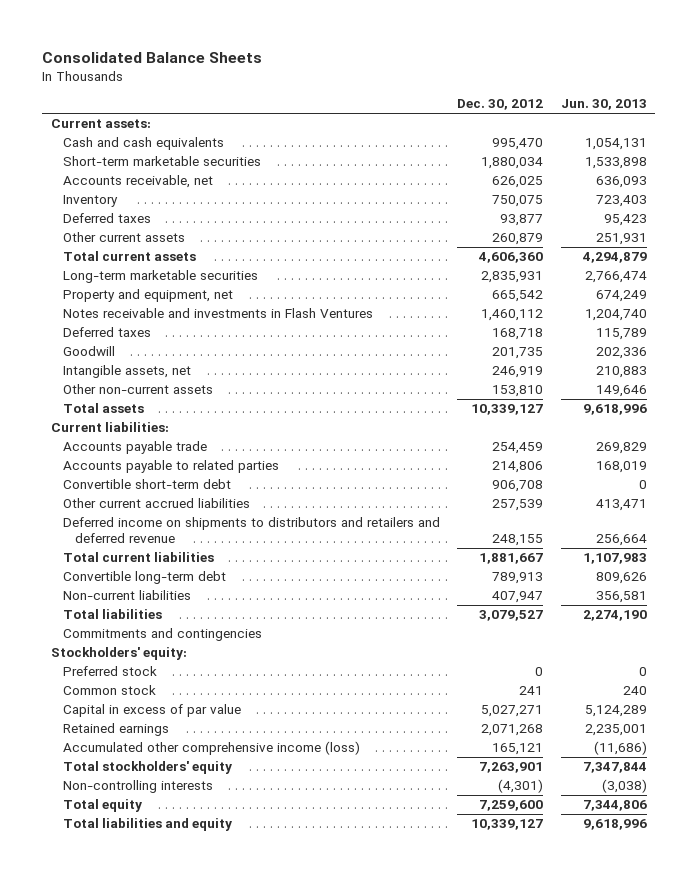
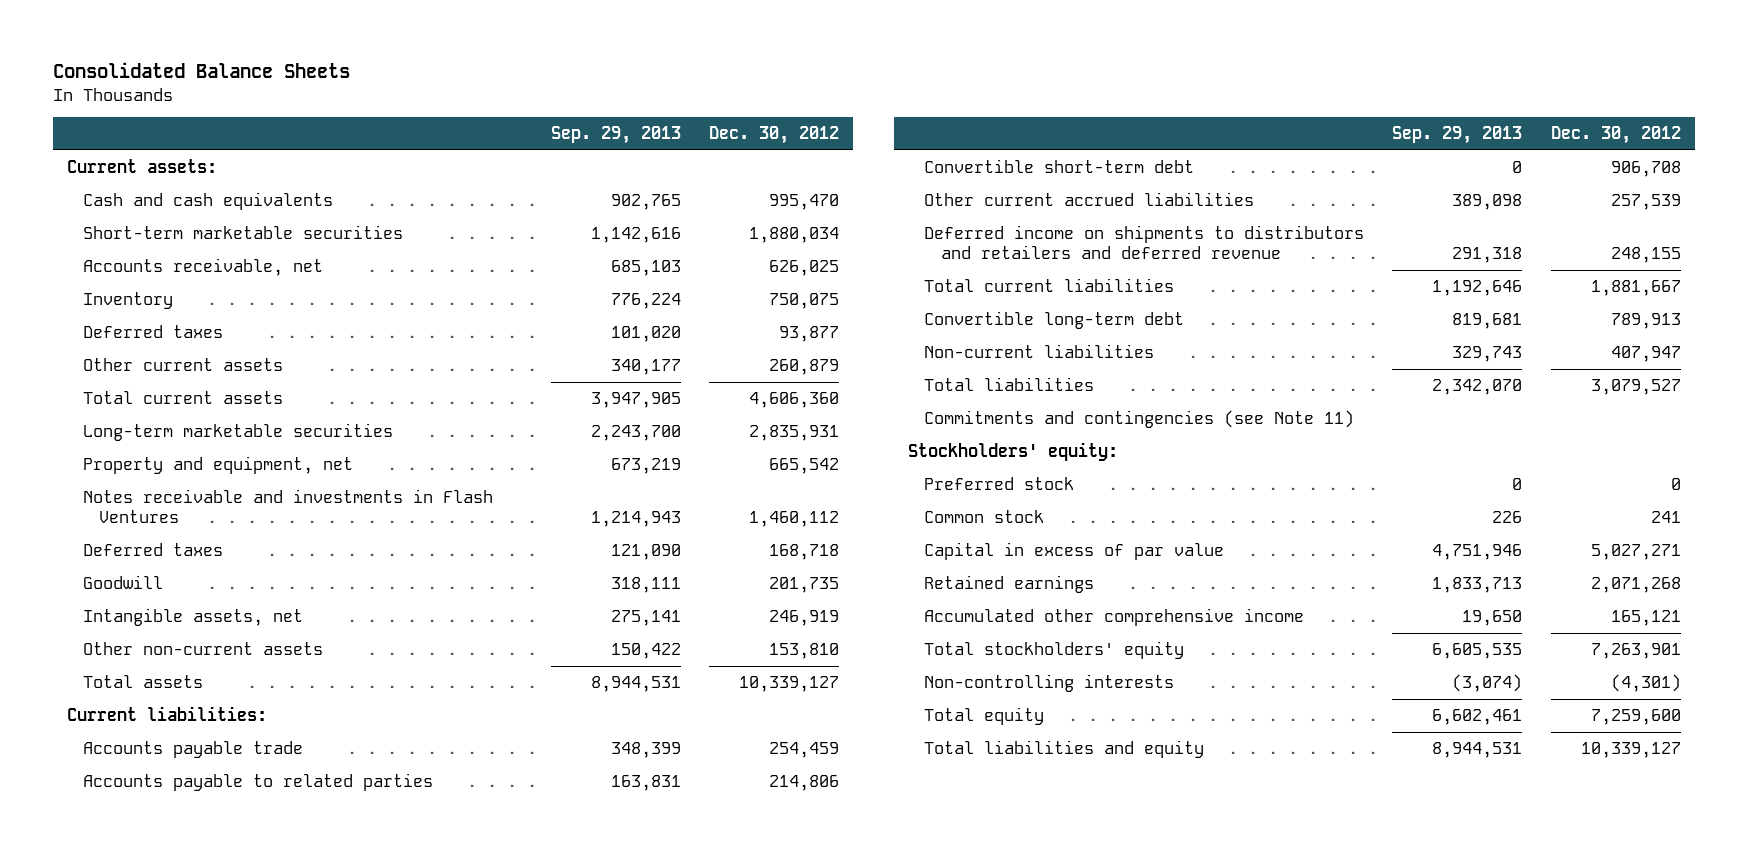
- | Dec. 30, 2012 | Jun. 30, 2013
+ | Sep. 29, 2013 | Dec. 30, 2012
- Commitments and contingencies
+ Commitments and contingencies (see Note 11)
- Accumulated other comprehensive income (loss) | 165,121 | (11,686)
+ Accumulated other comprehensive income | 19,650 | 165,121

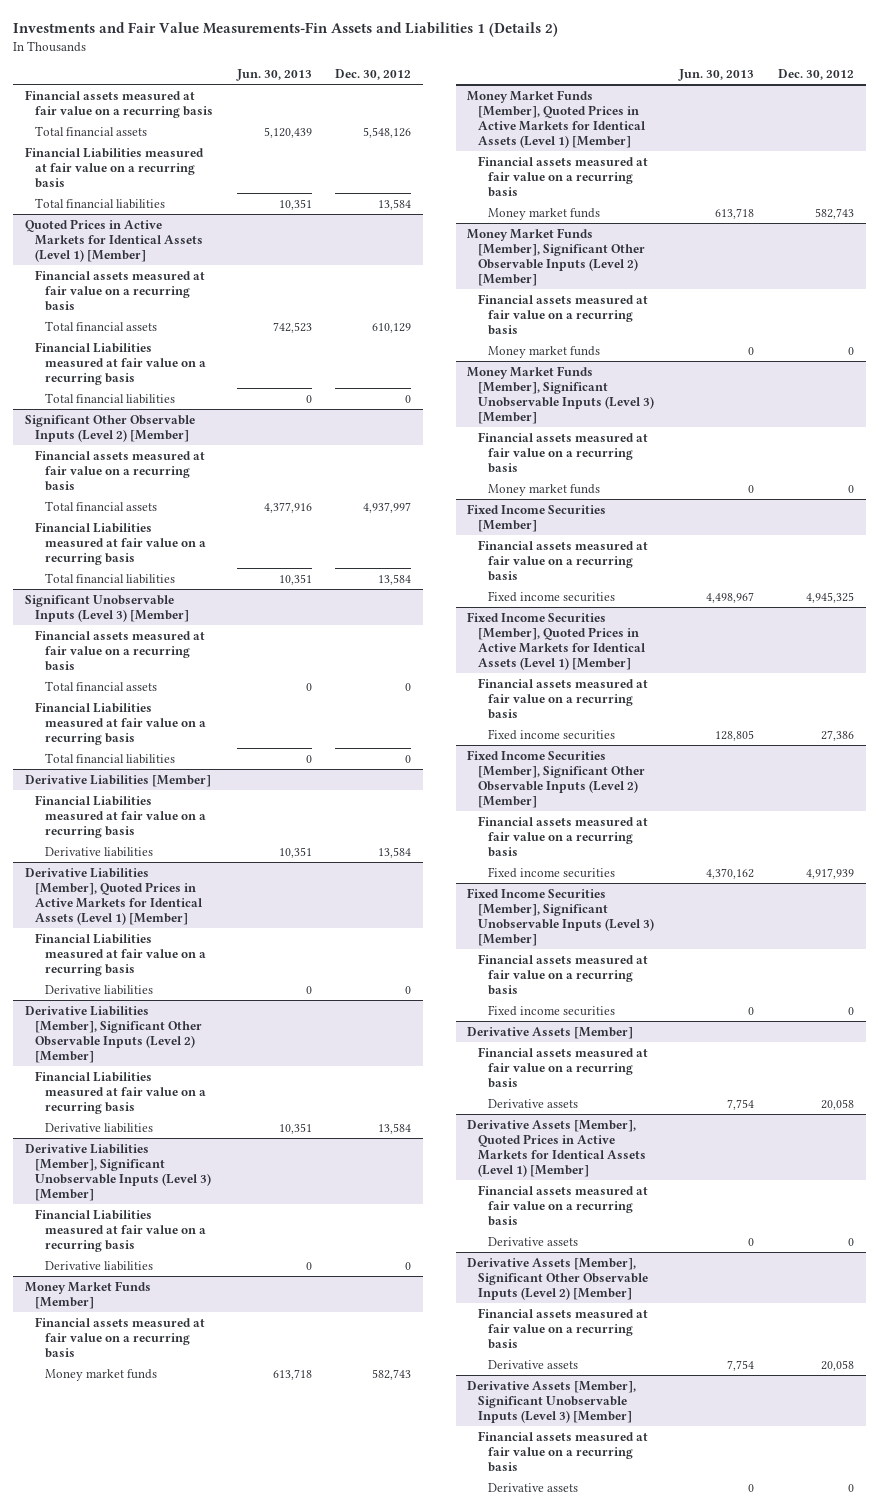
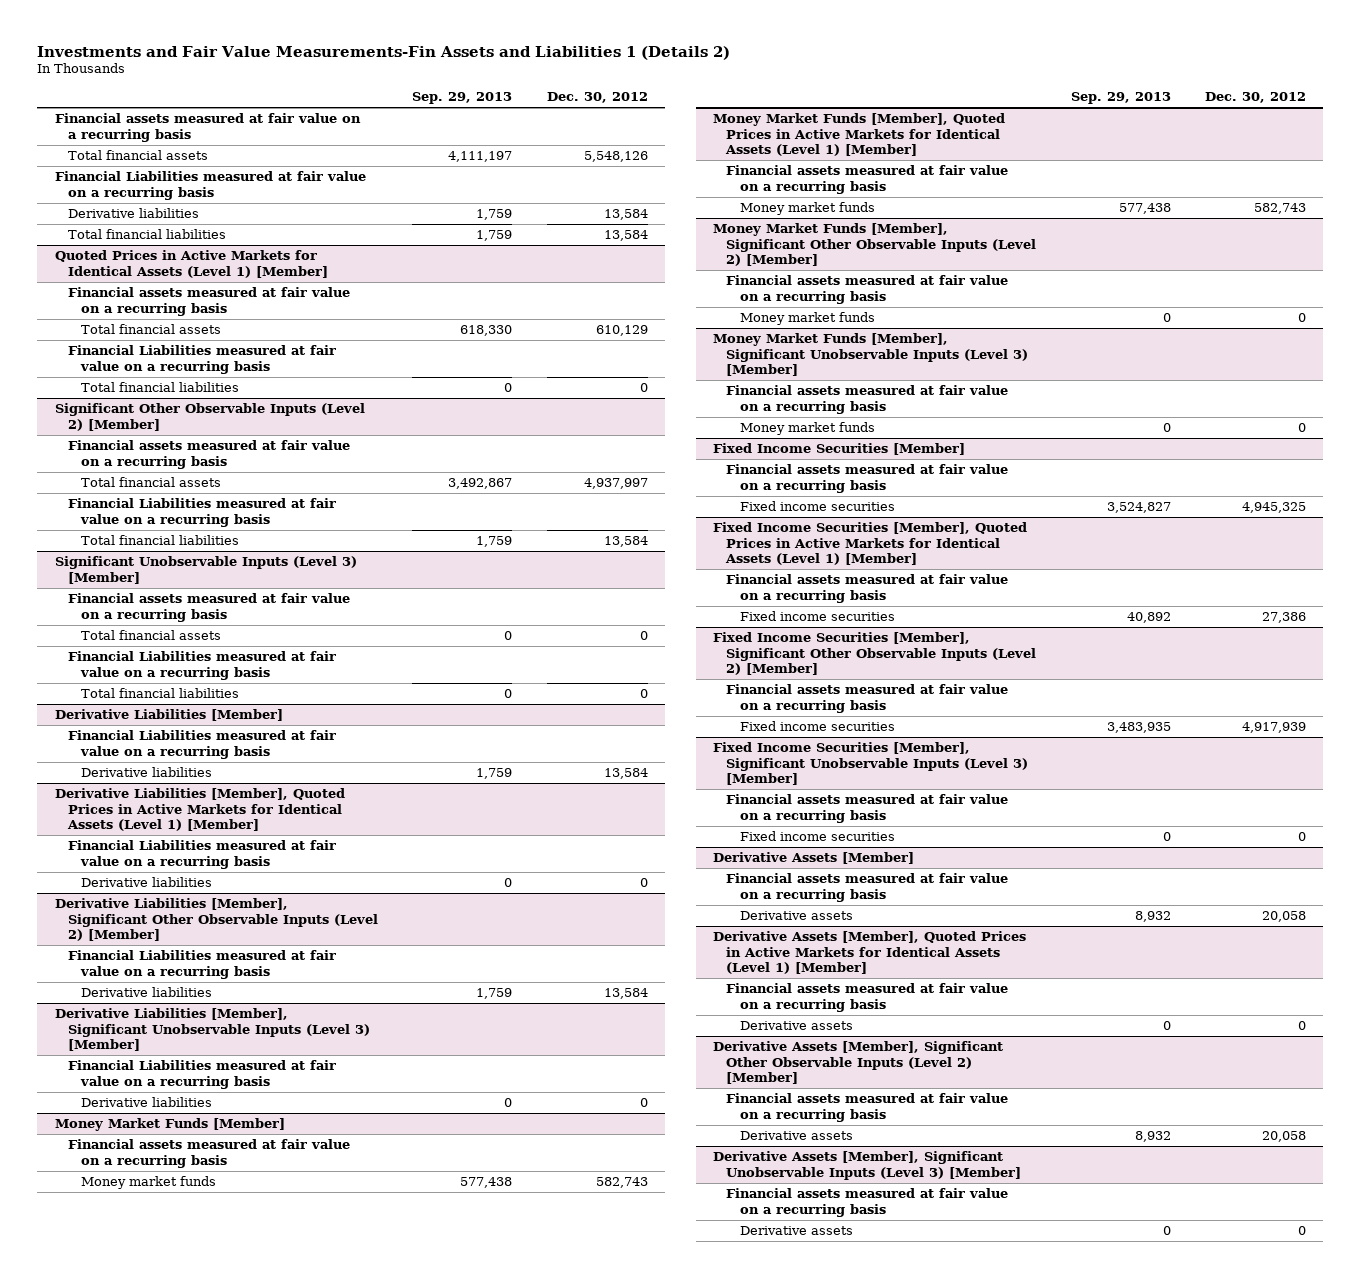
- | Jun. 30, 2013 | Dec. 30, 2012
+ | Sep. 29, 2013 | Dec. 30, 2012
+ Derivative liabilities | 1,759 | 13,584

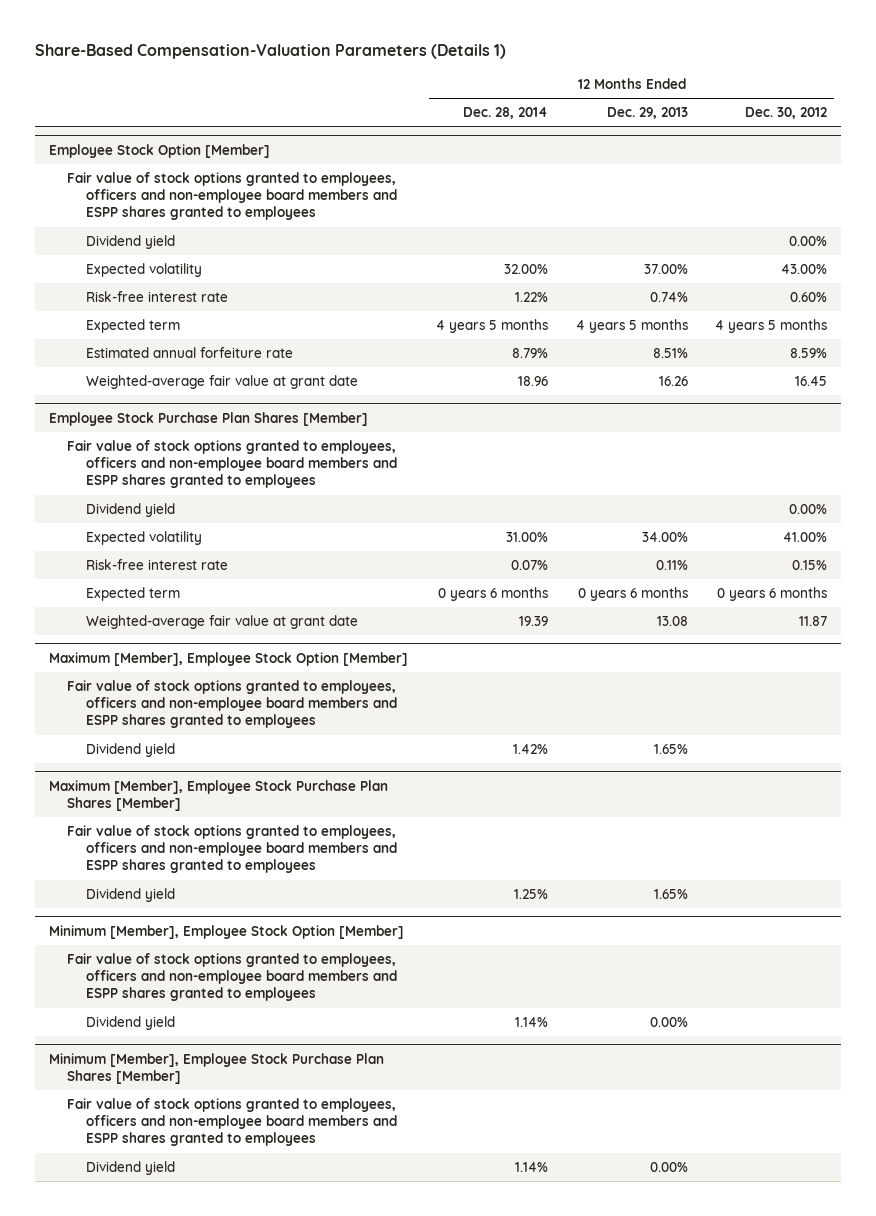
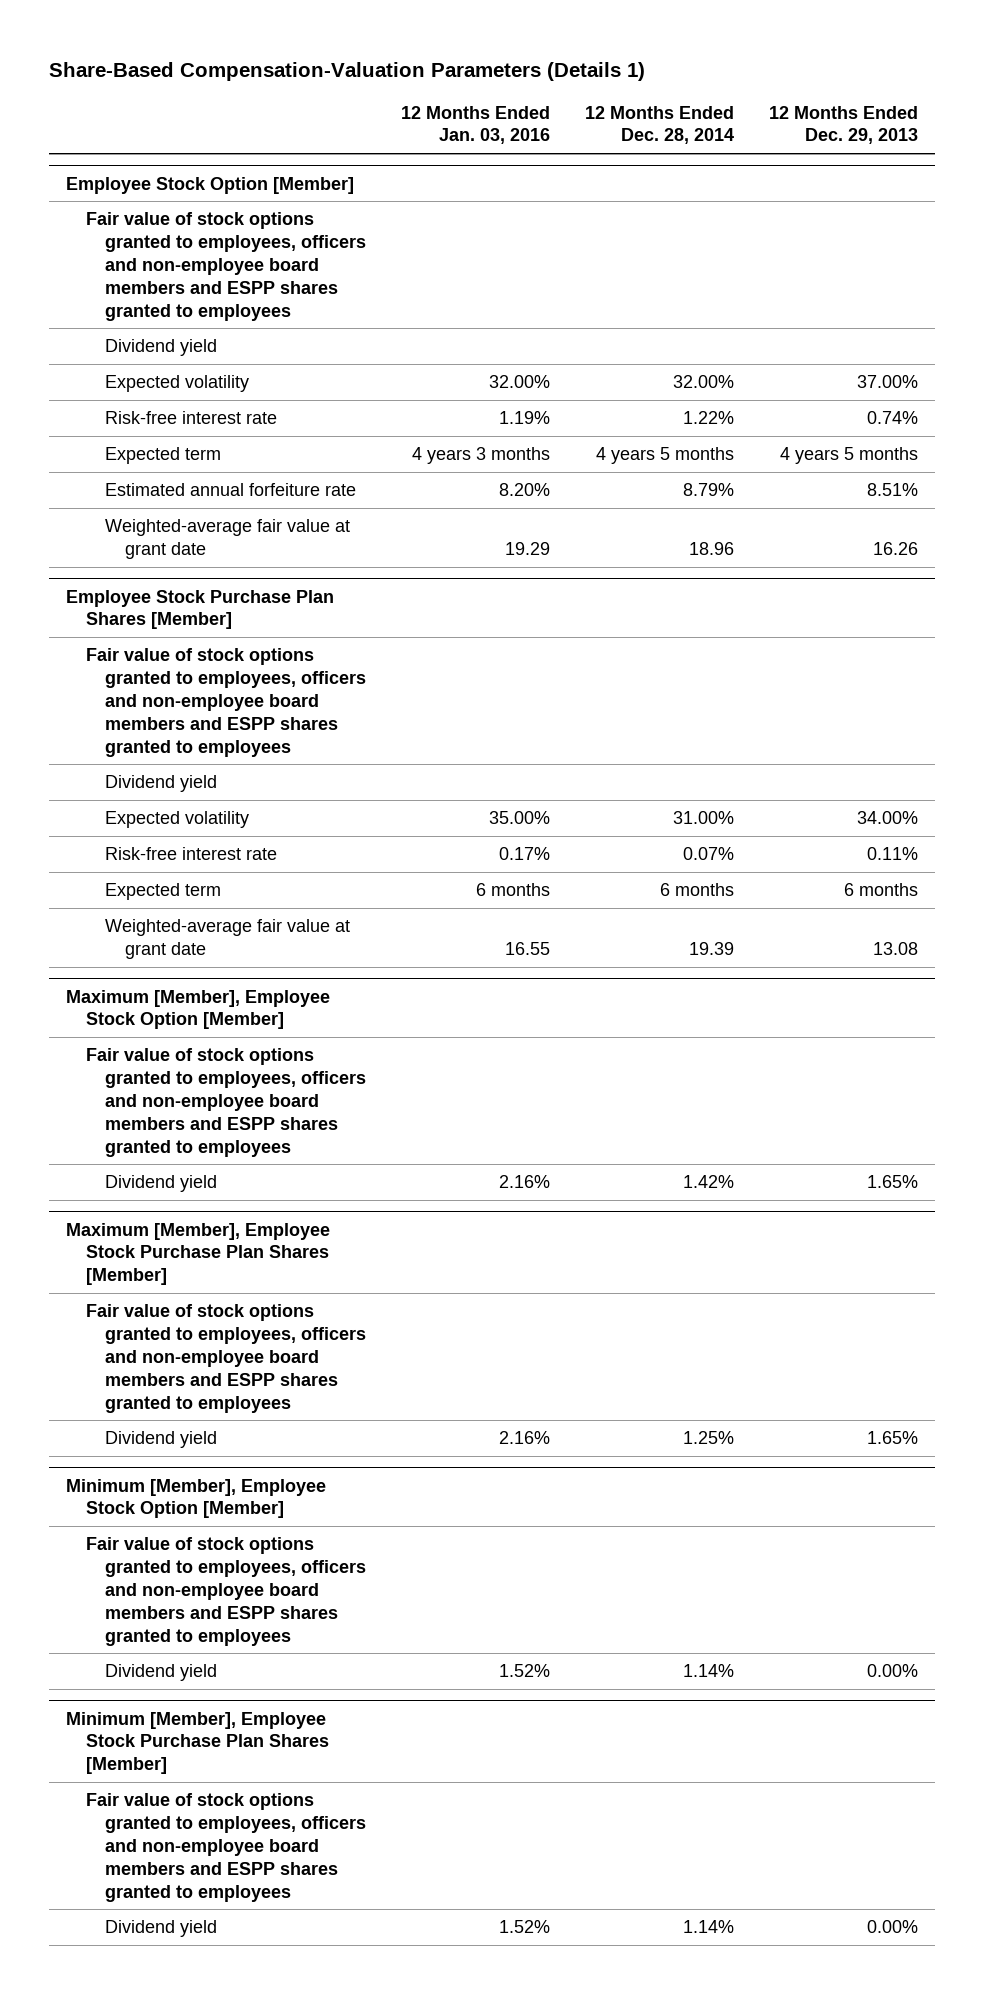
- | 12 Months Ended Dec. 28, 2014 | 12 Months Ended Dec. 29, 2013 | 12 Months Ended Dec. 30, 2012
+ | 12 Months Ended Jan. 03, 2016 | 12 Months Ended Dec. 28, 2014 | 12 Months Ended Dec. 29, 2013
@ Employee Stock Purchase Plan Shares [Member]
- Expected term | 0 years 6 months | 0 years 6 months | 0 years 6 months
+ Expected term | 6 months | 6 months | 6 months

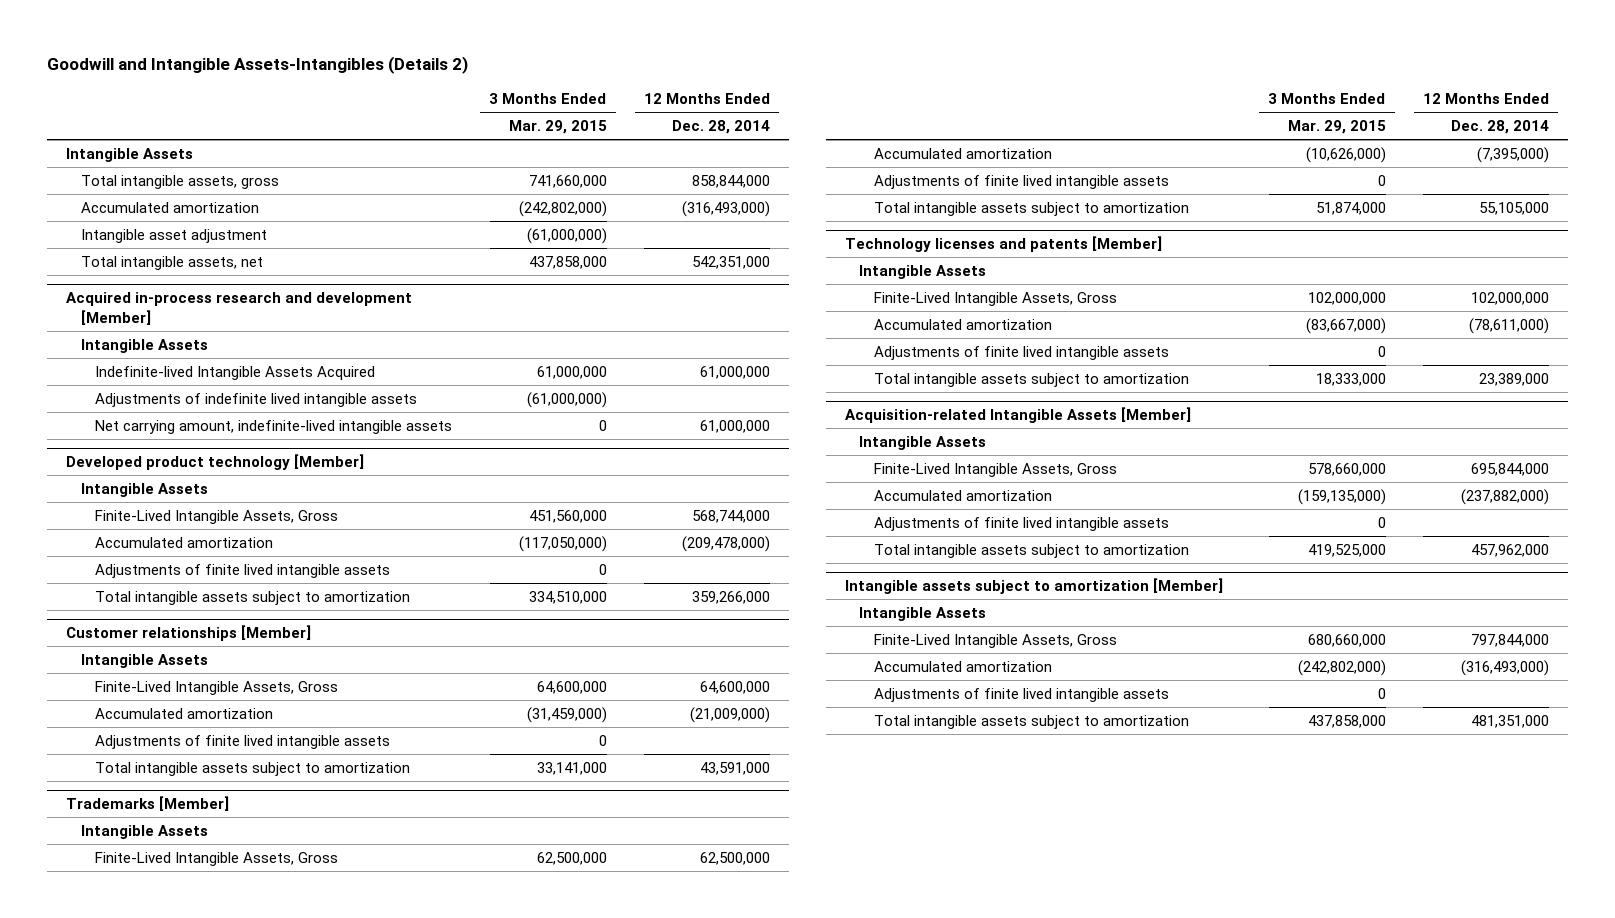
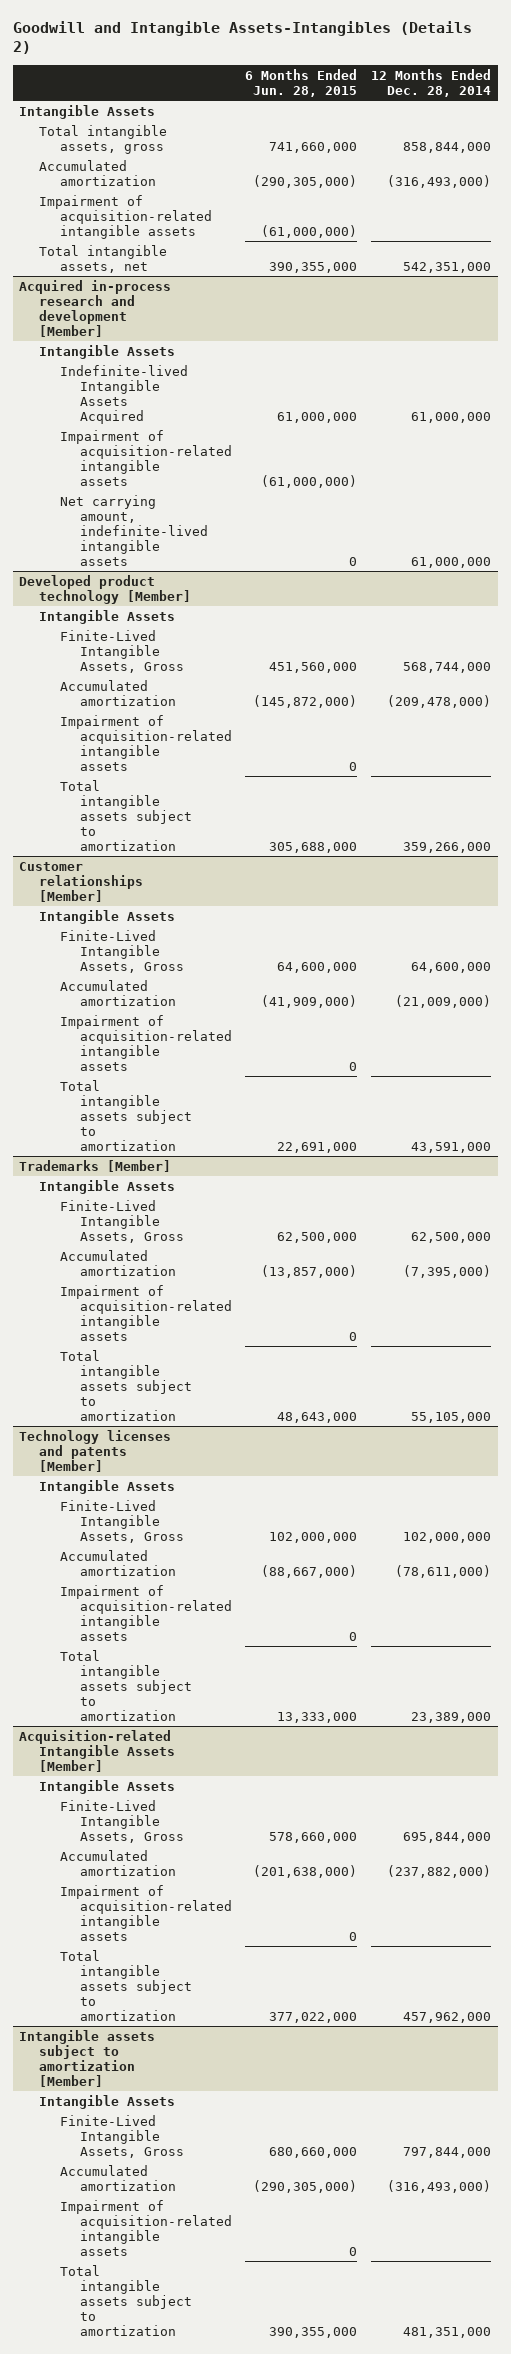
- | 3 Months Ended Mar. 29, 2015 | 12 Months Ended Dec. 28, 2014
+ | 6 Months Ended Jun. 28, 2015 | 12 Months Ended Dec. 28, 2014
- Intangible asset adjustment | (61,000,000) |
+ Impairment of acquisition-related intangible assets | (61,000,000) |
@ Acquired in-process research and development [Member]
- Adjustments of indefinite lived intangible assets | (61,000,000) |
+ Impairment of acquisition-related intangible assets | (61,000,000) |
@ Developed product technology [Member]
- Adjustments of finite lived intangible assets | 0 |
+ Impairment of acquisition-related intangible assets | 0 |
@ Customer relationships [Member]
- Adjustments of finite lived intangible assets | 0 |
+ Impairment of acquisition-related intangible assets | 0 |
@ Trademarks [Member]
- Adjustments of finite lived intangible assets | 0 |
+ Impairment of acquisition-related intangible assets | 0 |
@ Technology licenses and patents [Member]
- Adjustments of finite lived intangible assets | 0 |
+ Impairment of acquisition-related intangible assets | 0 |
@ Acquisition-related Intangible Assets [Member]
- Adjustments of finite lived intangible assets | 0 |
+ Impairment of acquisition-related intangible assets | 0 |
@ Intangible assets subject to amortization [Member]
- Adjustments of finite lived intangible assets | 0 |
+ Impairment of acquisition-related intangible assets | 0 |

